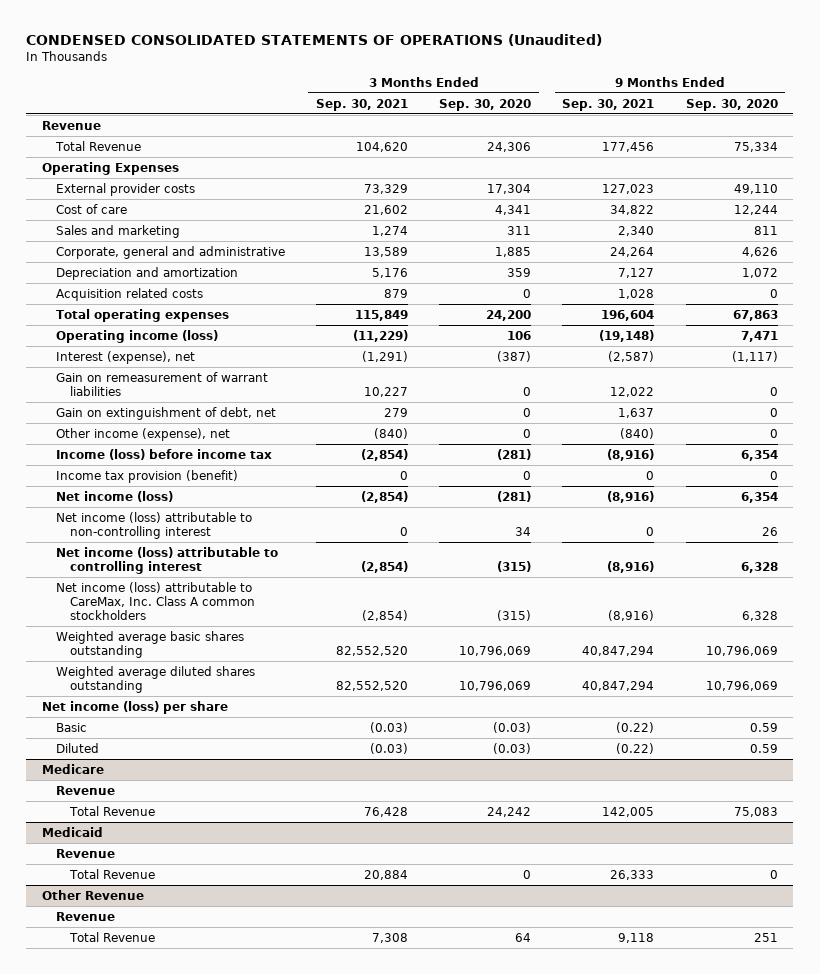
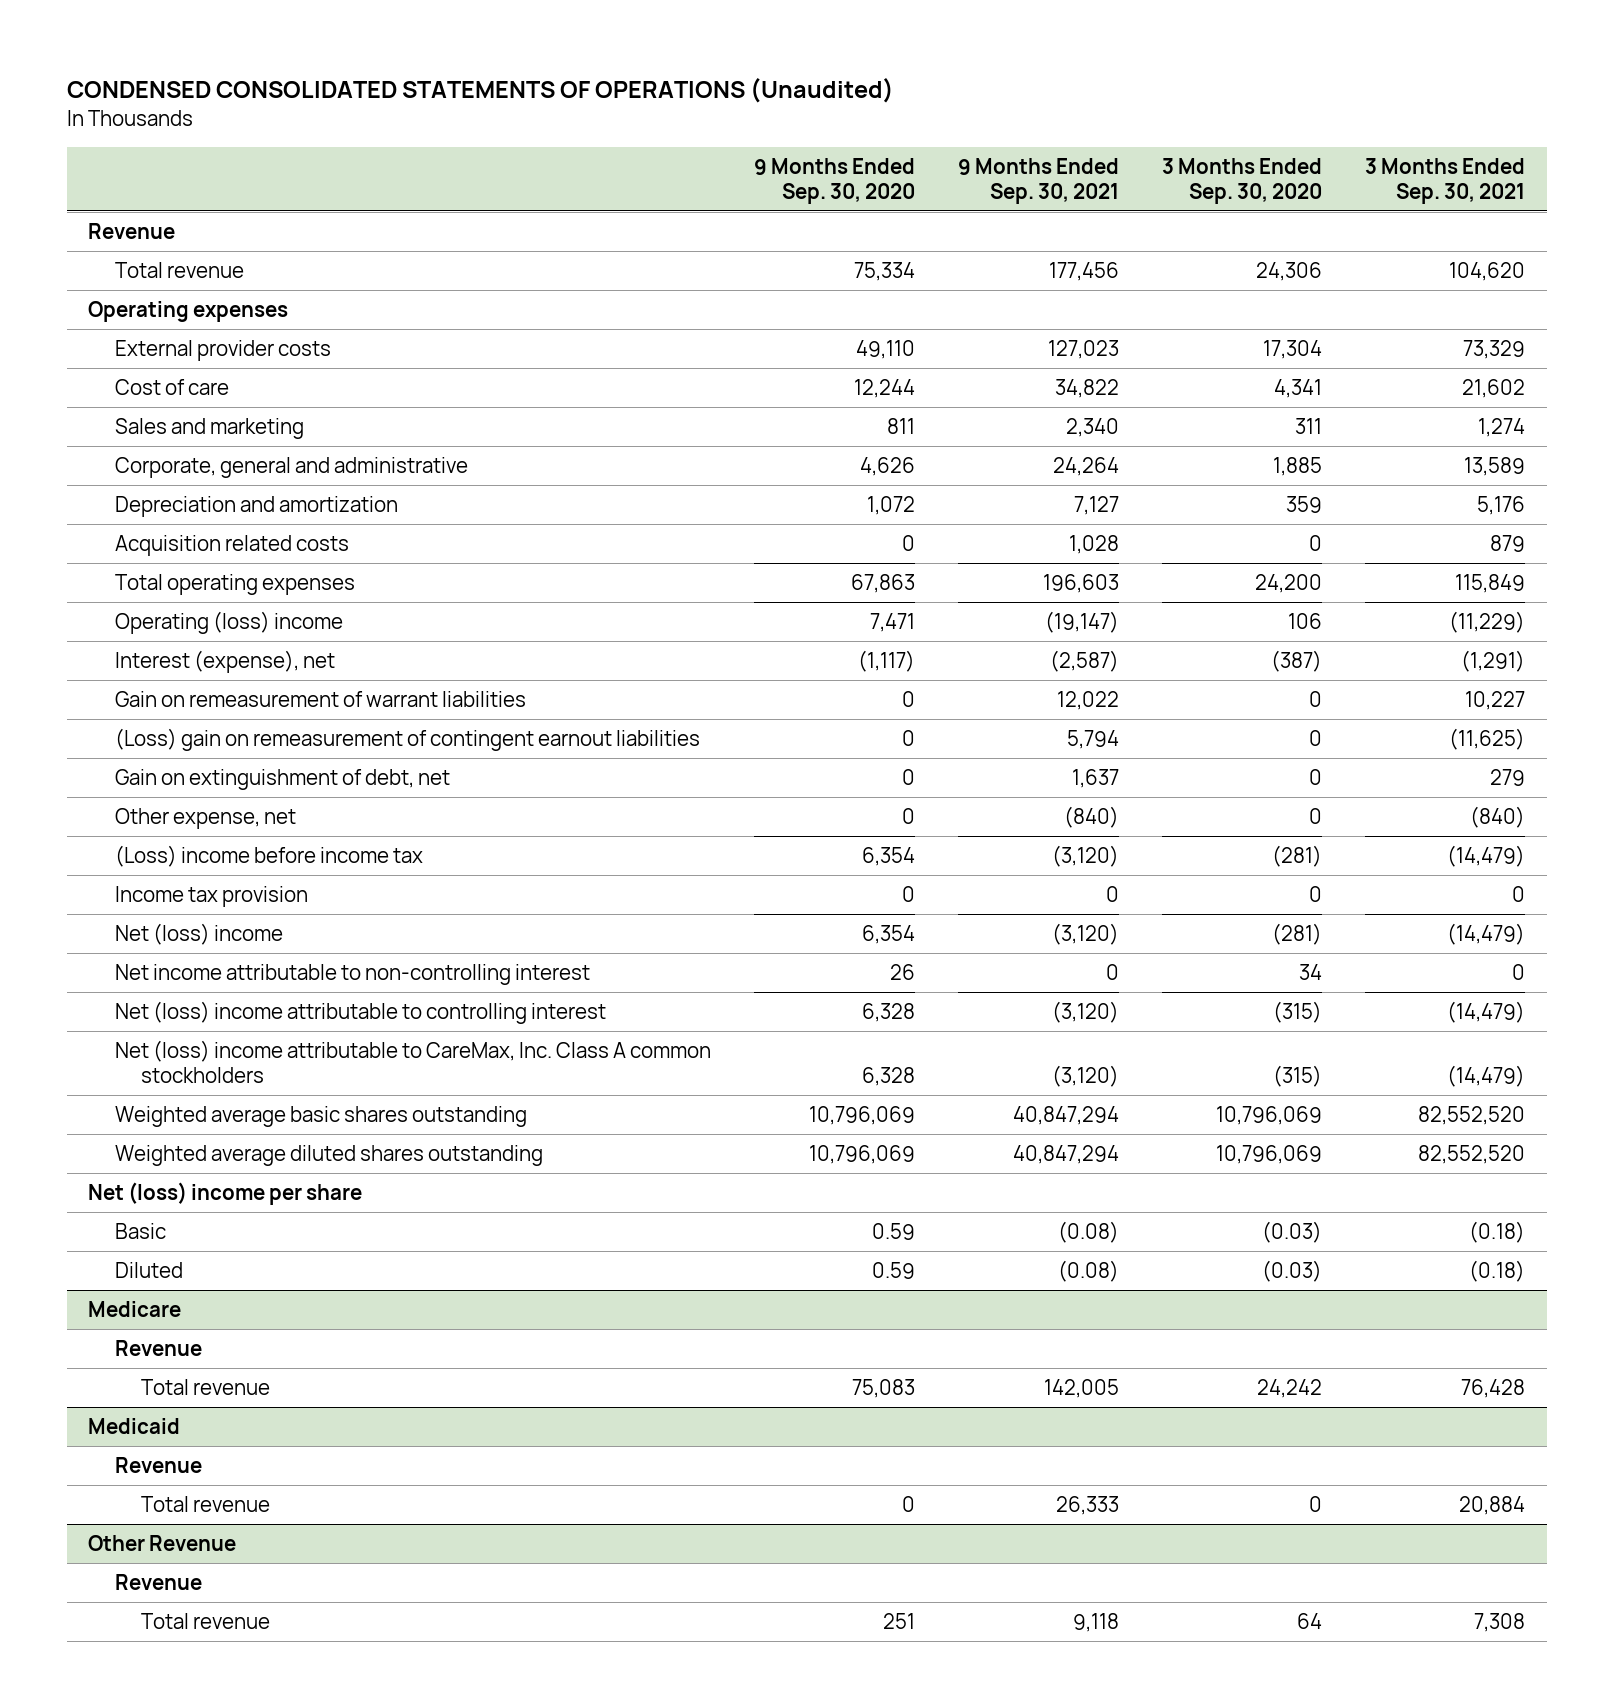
- | 3 Months Ended Sep. 30, 2021 | 3 Months Ended Sep. 30, 2020 | 9 Months Ended Sep. 30, 2021 | 9 Months Ended Sep. 30, 2020
+ | 9 Months Ended Sep. 30, 2020 | 9 Months Ended Sep. 30, 2021 | 3 Months Ended Sep. 30, 2020 | 3 Months Ended Sep. 30, 2021
- Total Revenue | 104,620 | 24,306 | 177,456 | 75,334
- Operating Expenses
+ Total revenue | 75,334 | 177,456 | 24,306 | 104,620
+ Operating expenses
- Total operating expenses | 115,849 | 24,200 | 196,604 | 67,863
- Operating income (loss) | (11,229) | 106 | (19,148) | 7,471
+ Total operating expenses | 67,863 | 196,603 | 24,200 | 115,849
+ Operating (loss) income | 7,471 | (19,147) | 106 | (11,229)
+ (Loss) gain on remeasurement of contingent earnout liabilities | 0 | 5,794 | 0 | (11,625)
- Other income (expense), net | (840) | 0 | (840) | 0
- Income (loss) before income tax | (2,854) | (281) | (8,916) | 6,354
- Income tax provision (benefit) | 0 | 0 | 0 | 0
- Net income (loss) | (2,854) | (281) | (8,916) | 6,354
- Net income (loss) attributable to non-controlling interest | 0 | 34 | 0 | 26
- Net income (loss) attributable to controlling interest | (2,854) | (315) | (8,916) | 6,328
- Net income (loss) attributable to CareMax, Inc. Class A common stockholders | (2,854) | (315) | (8,916) | 6,328
+ Other expense, net | 0 | (840) | 0 | (840)
+ (Loss) income before income tax | 6,354 | (3,120) | (281) | (14,479)
+ Income tax provision | 0 | 0 | 0 | 0
+ Net (loss) income | 6,354 | (3,120) | (281) | (14,479)
+ Net income attributable to non-controlling interest | 26 | 0 | 34 | 0
+ Net (loss) income attributable to controlling interest | 6,328 | (3,120) | (315) | (14,479)
+ Net (loss) income attributable to CareMax, Inc. Class A common stockholders | 6,328 | (3,120) | (315) | (14,479)
- Net income (loss) per share
- Basic | (0.03) | (0.03) | (0.22) | 0.59
- Diluted | (0.03) | (0.03) | (0.22) | 0.59
+ Net (loss) income per share
+ Basic | 0.59 | (0.08) | (0.03) | (0.18)
+ Diluted | 0.59 | (0.08) | (0.03) | (0.18)
@ Medicare
- Total Revenue | 76,428 | 24,242 | 142,005 | 75,083
+ Total revenue | 75,083 | 142,005 | 24,242 | 76,428
@ Medicaid
- Total Revenue | 20,884 | 0 | 26,333 | 0
+ Total revenue | 0 | 26,333 | 0 | 20,884
@ Other Revenue
- Total Revenue | 7,308 | 64 | 9,118 | 251
+ Total revenue | 251 | 9,118 | 64 | 7,308

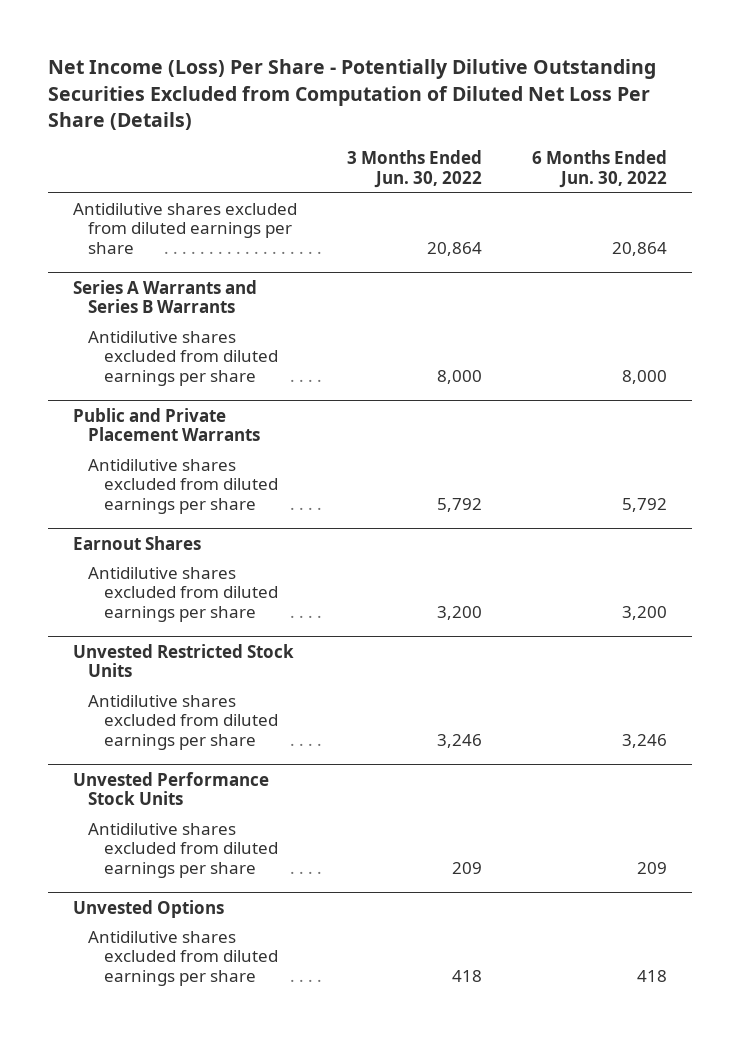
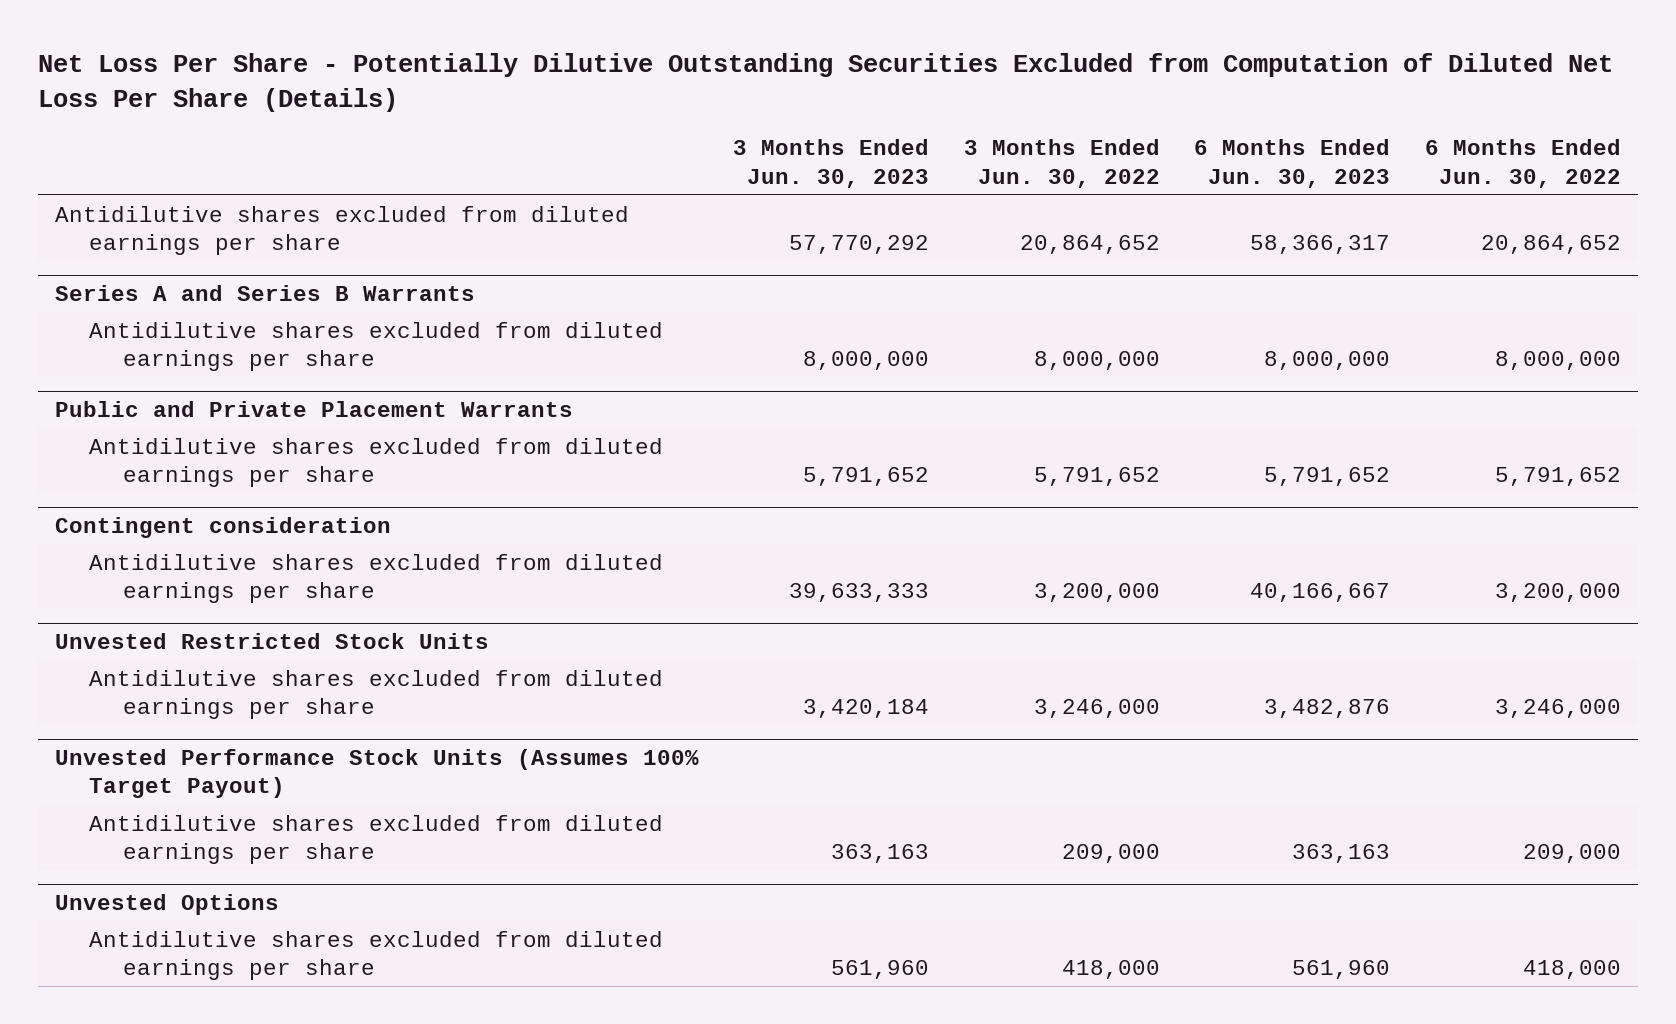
- Net Income (Loss) Per Share - Potentially Dilutive Outstanding Securities Excluded from Computation of Diluted Net Loss Per Share (Details)
+ Net Loss Per Share - Potentially Dilutive Outstanding Securities Excluded from Computation of Diluted Net Loss Per Share (Details)
- | 3 Months Ended Jun. 30, 2022 | 6 Months Ended Jun. 30, 2022
+ | 3 Months Ended Jun. 30, 2023 | 3 Months Ended Jun. 30, 2022 | 6 Months Ended Jun. 30, 2023 | 6 Months Ended Jun. 30, 2022
- Antidilutive shares excluded from diluted earnings per share | 20,864 | 20,864
- Series A Warrants and Series B Warrants
- Antidilutive shares excluded from diluted earnings per share | 8,000 | 8,000
+ Antidilutive shares excluded from diluted earnings per share | 57,770,292 | 20,864,652 | 58,366,317 | 20,864,652
+ Series A and Series B Warrants
+ Antidilutive shares excluded from diluted earnings per share | 8,000,000 | 8,000,000 | 8,000,000 | 8,000,000
@ Public and Private Placement Warrants
- Antidilutive shares excluded from diluted earnings per share | 5,792 | 5,792
- Earnout Shares
- Antidilutive shares excluded from diluted earnings per share | 3,200 | 3,200
@ Public and Private Placement Warrants
+ Antidilutive shares excluded from diluted earnings per share | 5,791,652 | 5,791,652 | 5,791,652 | 5,791,652
+ Contingent consideration
+ Antidilutive shares excluded from diluted earnings per share | 39,633,333 | 3,200,000 | 40,166,667 | 3,200,000
@ Unvested Restricted Stock Units
- Antidilutive shares excluded from diluted earnings per share | 3,246 | 3,246
- Unvested Performance Stock Units
- Antidilutive shares excluded from diluted earnings per share | 209 | 209
@ Unvested Restricted Stock Units
+ Antidilutive shares excluded from diluted earnings per share | 3,420,184 | 3,246,000 | 3,482,876 | 3,246,000
+ Unvested Performance Stock Units (Assumes 100% Target Payout)
+ Antidilutive shares excluded from diluted earnings per share | 363,163 | 209,000 | 363,163 | 209,000
@ Unvested Options
- Antidilutive shares excluded from diluted earnings per share | 418 | 418
+ Antidilutive shares excluded from diluted earnings per share | 561,960 | 418,000 | 561,960 | 418,000

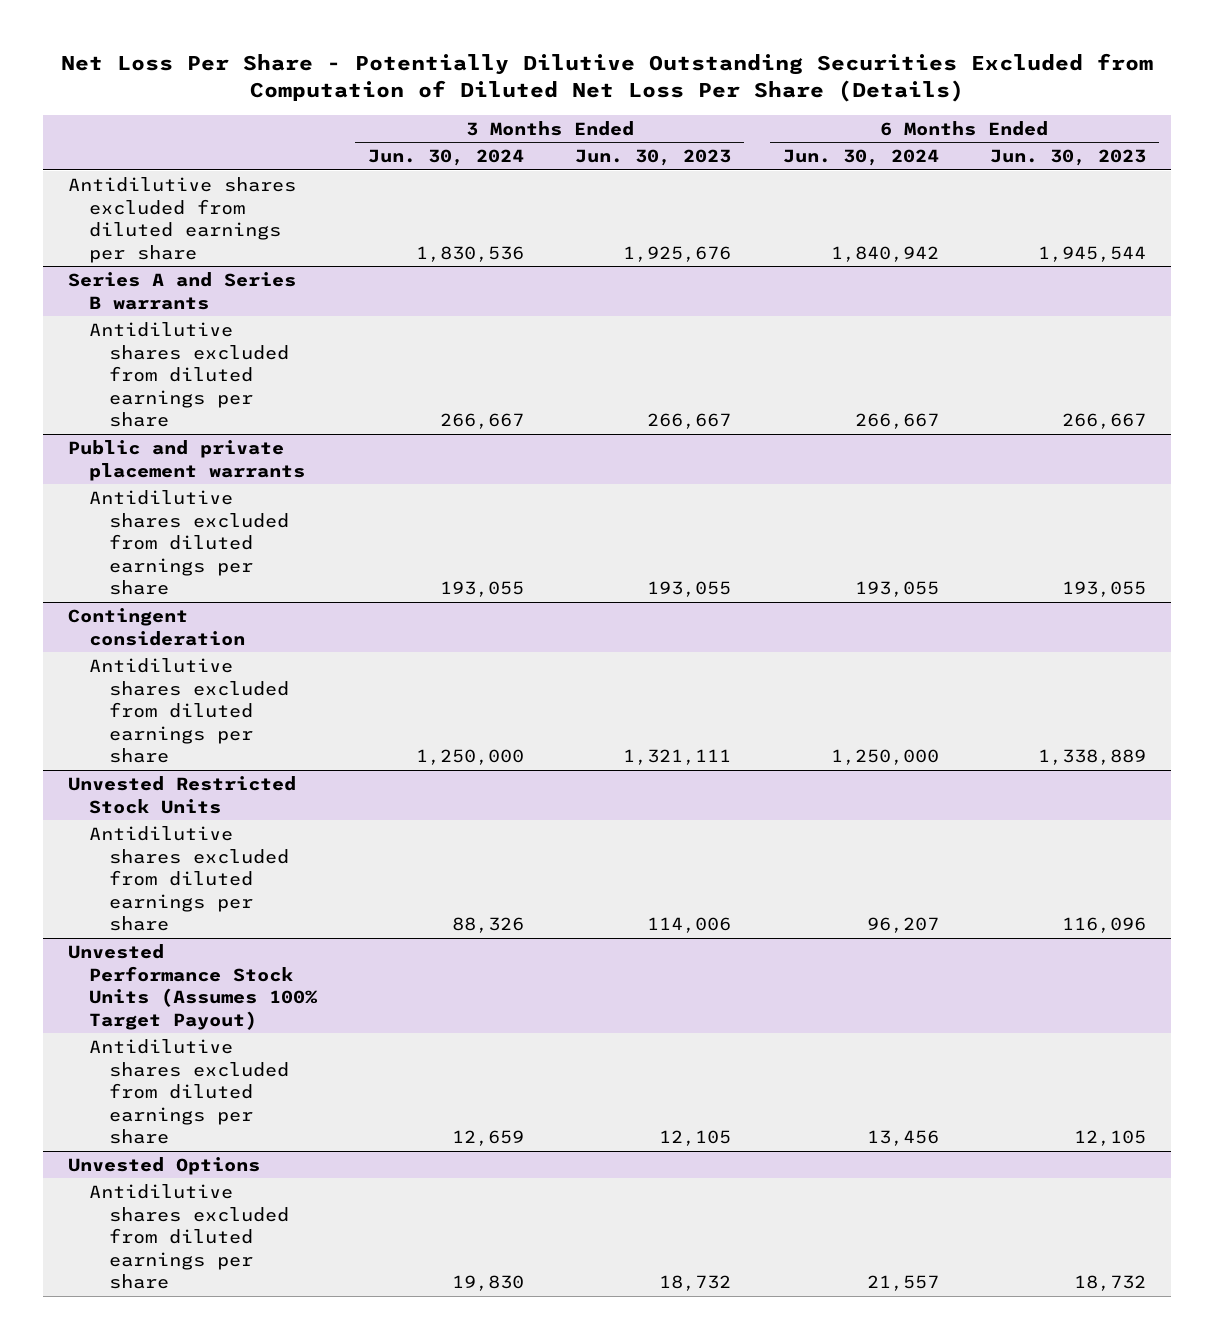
- | 3 Months Ended Jun. 30, 2023 | 3 Months Ended Jun. 30, 2022 | 6 Months Ended Jun. 30, 2023 | 6 Months Ended Jun. 30, 2022
+ | 3 Months Ended Jun. 30, 2024 | 3 Months Ended Jun. 30, 2023 | 6 Months Ended Jun. 30, 2024 | 6 Months Ended Jun. 30, 2023
- Antidilutive shares excluded from diluted earnings per share | 57,770,292 | 20,864,652 | 58,366,317 | 20,864,652
- Series A and Series B Warrants
- Antidilutive shares excluded from diluted earnings per share | 8,000,000 | 8,000,000 | 8,000,000 | 8,000,000
- Public and Private Placement Warrants
- Antidilutive shares excluded from diluted earnings per share | 5,791,652 | 5,791,652 | 5,791,652 | 5,791,652
+ Antidilutive shares excluded from diluted earnings per share | 1,830,536 | 1,925,676 | 1,840,942 | 1,945,544
+ Series A and Series B warrants
+ Antidilutive shares excluded from diluted earnings per share | 266,667 | 266,667 | 266,667 | 266,667
+ Public and private placement warrants
+ Antidilutive shares excluded from diluted earnings per share | 193,055 | 193,055 | 193,055 | 193,055
@ Contingent consideration
- Antidilutive shares excluded from diluted earnings per share | 39,633,333 | 3,200,000 | 40,166,667 | 3,200,000
+ Antidilutive shares excluded from diluted earnings per share | 1,250,000 | 1,321,111 | 1,250,000 | 1,338,889
@ Unvested Restricted Stock Units
- Antidilutive shares excluded from diluted earnings per share | 3,420,184 | 3,246,000 | 3,482,876 | 3,246,000
+ Antidilutive shares excluded from diluted earnings per share | 88,326 | 114,006 | 96,207 | 116,096
@ Unvested Performance Stock Units (Assumes 100% Target Payout)
- Antidilutive shares excluded from diluted earnings per share | 363,163 | 209,000 | 363,163 | 209,000
+ Antidilutive shares excluded from diluted earnings per share | 12,659 | 12,105 | 13,456 | 12,105
@ Unvested Options
- Antidilutive shares excluded from diluted earnings per share | 561,960 | 418,000 | 561,960 | 418,000
+ Antidilutive shares excluded from diluted earnings per share | 19,830 | 18,732 | 21,557 | 18,732

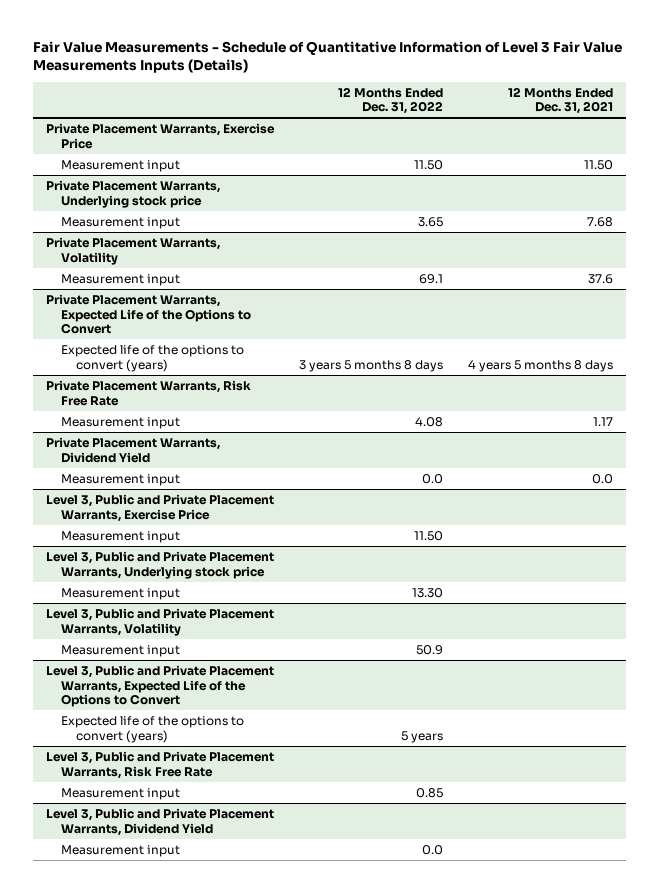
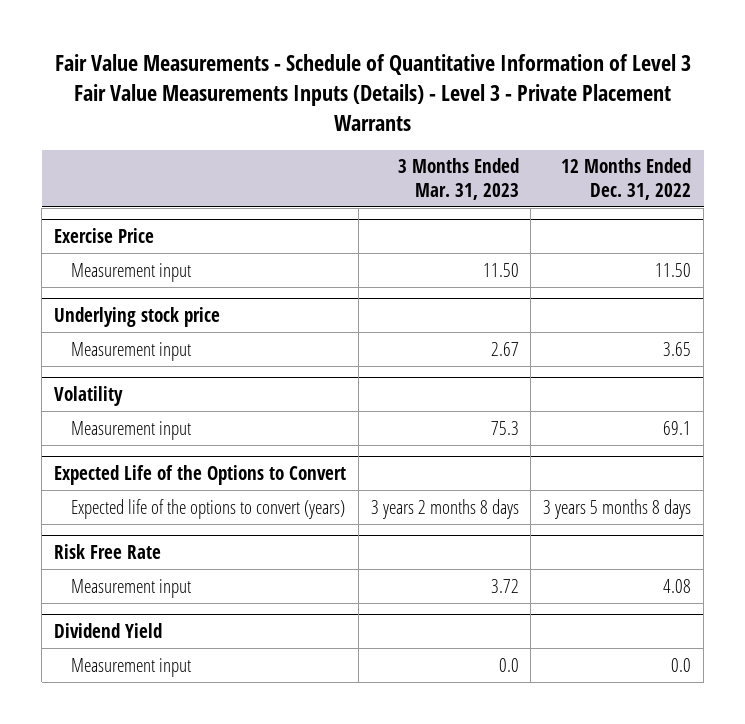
- Fair Value Measurements - Schedule of Quantitative Information of Level 3 Fair Value Measurements Inputs (Details)
+ Fair Value Measurements - Schedule of Quantitative Information of Level 3 Fair Value Measurements Inputs (Details) - Level 3 - Private Placement Warrants
- | 12 Months Ended Dec. 31, 2022 | 12 Months Ended Dec. 31, 2021
+ | 3 Months Ended Mar. 31, 2023 | 12 Months Ended Dec. 31, 2022
- Private Placement Warrants, Exercise Price
+ Exercise Price
- Private Placement Warrants, Underlying stock price
+ Underlying stock price
- Private Placement Warrants, Volatility
+ Volatility
- Private Placement Warrants, Expected Life of the Options to Convert
+ Expected Life of the Options to Convert
- Private Placement Warrants, Risk Free Rate
+ Risk Free Rate
- Private Placement Warrants, Dividend Yield
- Measurement input | 0.0 | 0.0
- Level 3, Public and Private Placement Warrants, Exercise Price
- Measurement input | 11.50 |
- Level 3, Public and Private Placement Warrants, Underlying stock price
- Measurement input | 13.30 |
- Level 3, Public and Private Placement Warrants, Volatility
- Measurement input | 50.9 |
- Level 3, Public and Private Placement Warrants, Expected Life of the Options to Convert
- Expected life of the options to convert (years) | 5 years |
- Level 3, Public and Private Placement Warrants, Risk Free Rate
- Measurement input | 0.85 |
- Level 3, Public and Private Placement Warrants, Dividend Yield
+ Dividend Yield

